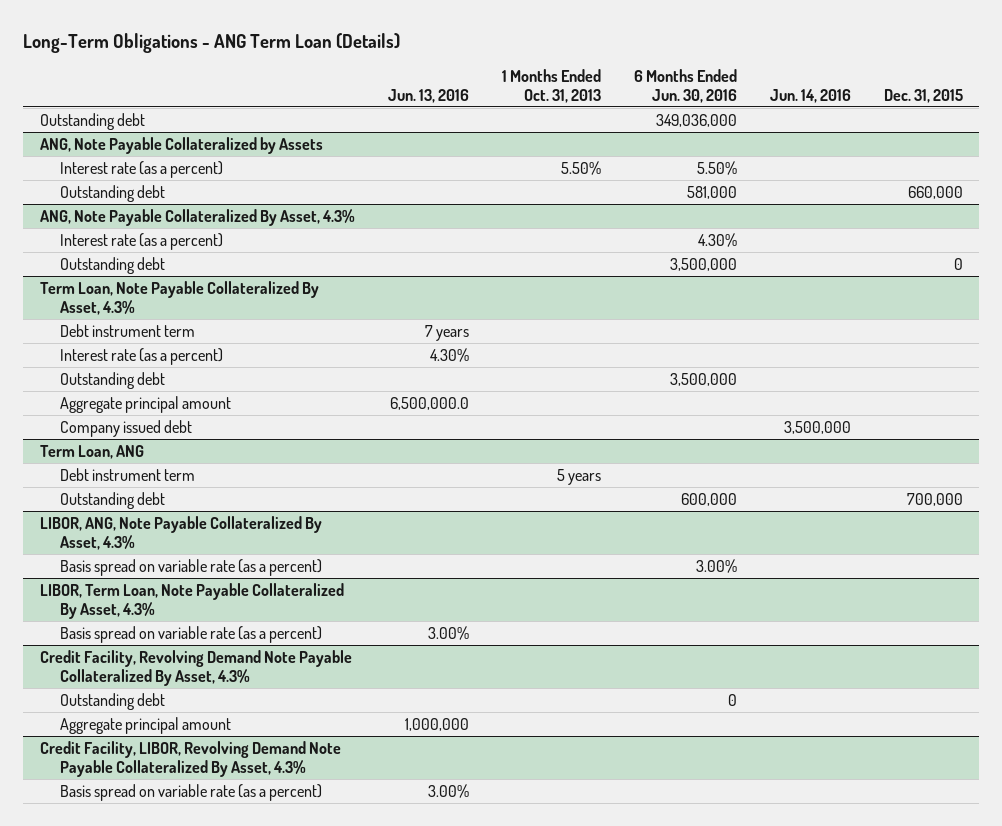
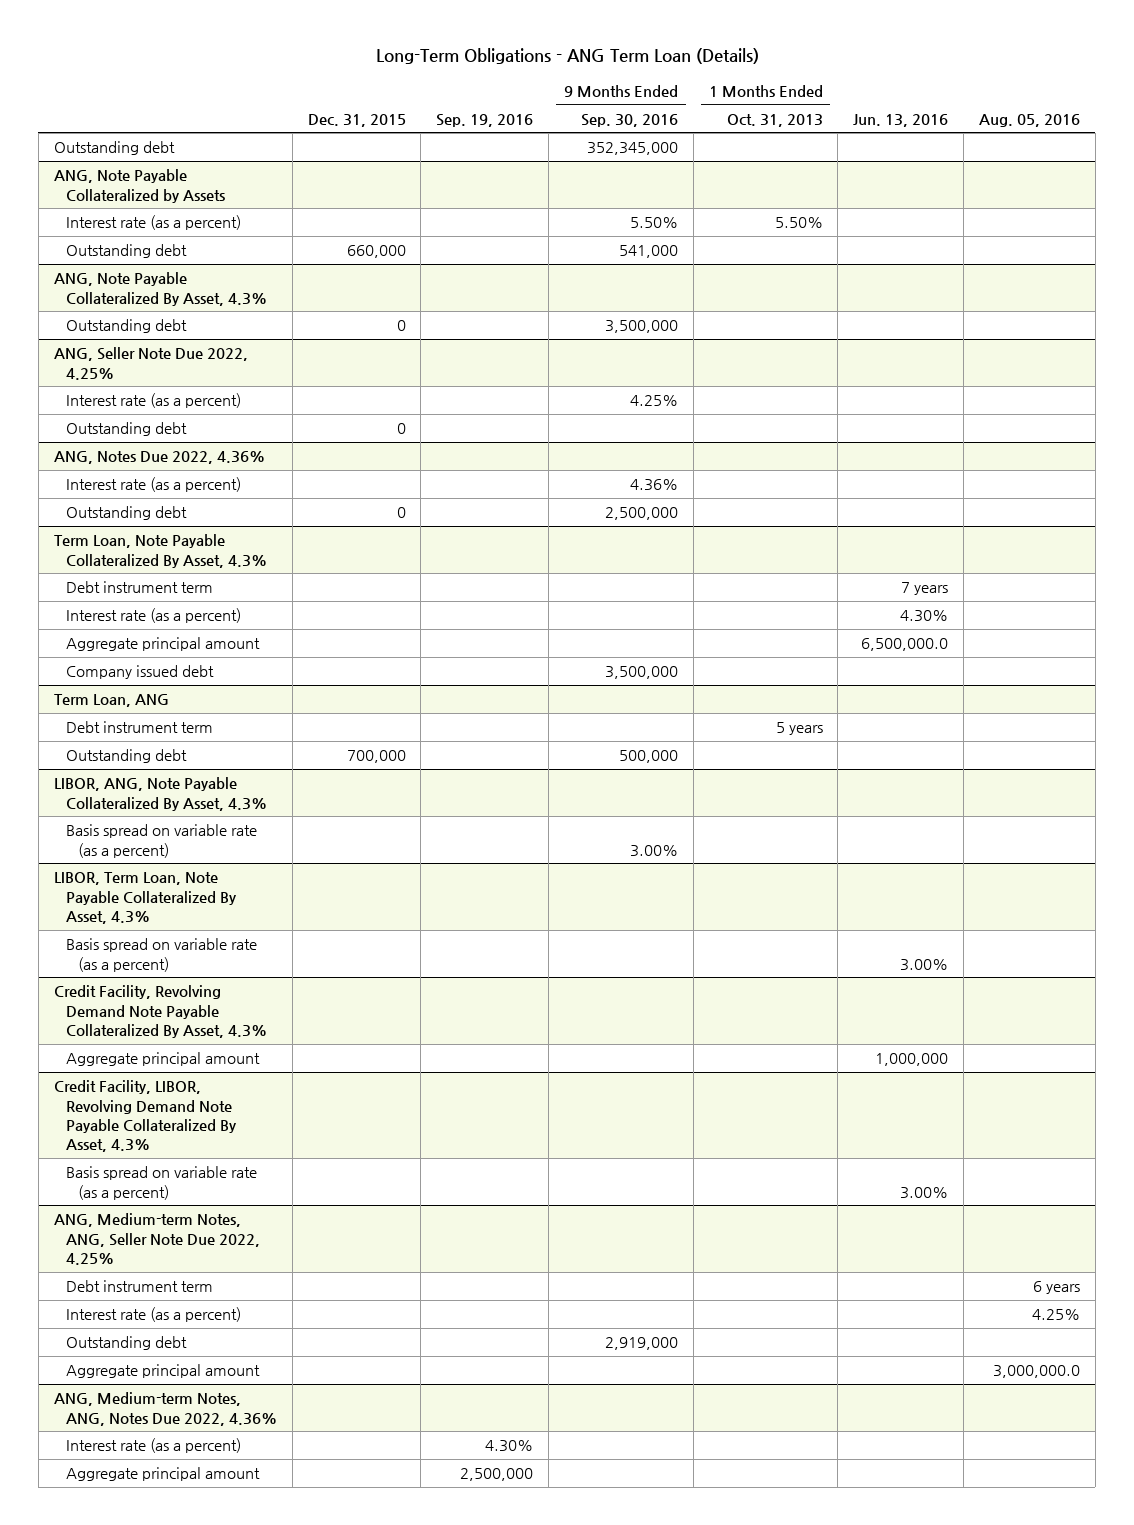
- | Jun. 13, 2016 | 1 Months Ended Oct. 31, 2013 | 6 Months Ended Jun. 30, 2016 | Jun. 14, 2016 | Dec. 31, 2015
+ | Dec. 31, 2015 | Sep. 19, 2016 | 9 Months Ended Sep. 30, 2016 | 1 Months Ended Oct. 31, 2013 | Jun. 13, 2016 | Aug. 05, 2016
@ ANG, Note Payable Collateralized By Asset, 4.3%
- Interest rate (as a percent) | | | 4.30% | |
+ ANG, Seller Note Due 2022, 4.25%
+ Interest rate (as a percent) | | | 4.25% | | |
+ Outstanding debt | 0 | | | | |
+ ANG, Notes Due 2022, 4.36%
+ Interest rate (as a percent) | | | 4.36% | | |
+ Outstanding debt | 0 | | 2,500,000 | | |
@ Term Loan, Note Payable Collateralized By Asset, 4.3%
- Outstanding debt | | | 3,500,000 | |
@ Credit Facility, Revolving Demand Note Payable Collateralized By Asset, 4.3%
- Outstanding debt | | | 0 | |
+ ANG, Medium-term Notes, ANG, Seller Note Due 2022, 4.25%
+ Debt instrument term | | | | | | 6 years
+ Interest rate (as a percent) | | | | | | 4.25%
+ Outstanding debt | | | 2,919,000 | | |
+ Aggregate principal amount | | | | | | 3,000,000.0
+ ANG, Medium-term Notes, ANG, Notes Due 2022, 4.36%
+ Interest rate (as a percent) | | 4.30% | | | |
+ Aggregate principal amount | | 2,500,000 | | | |

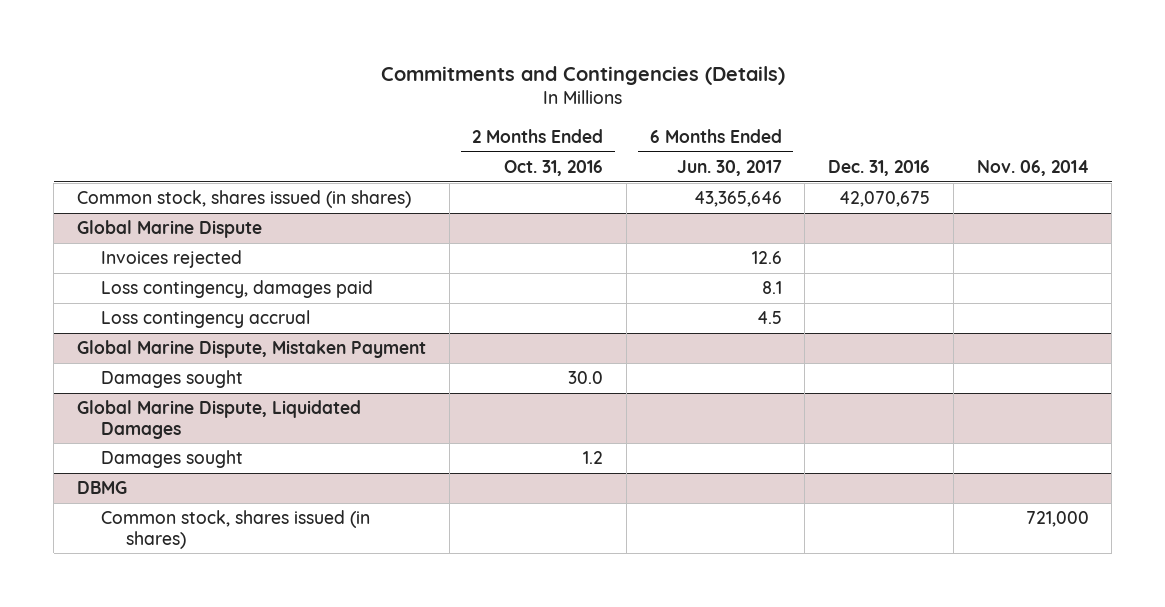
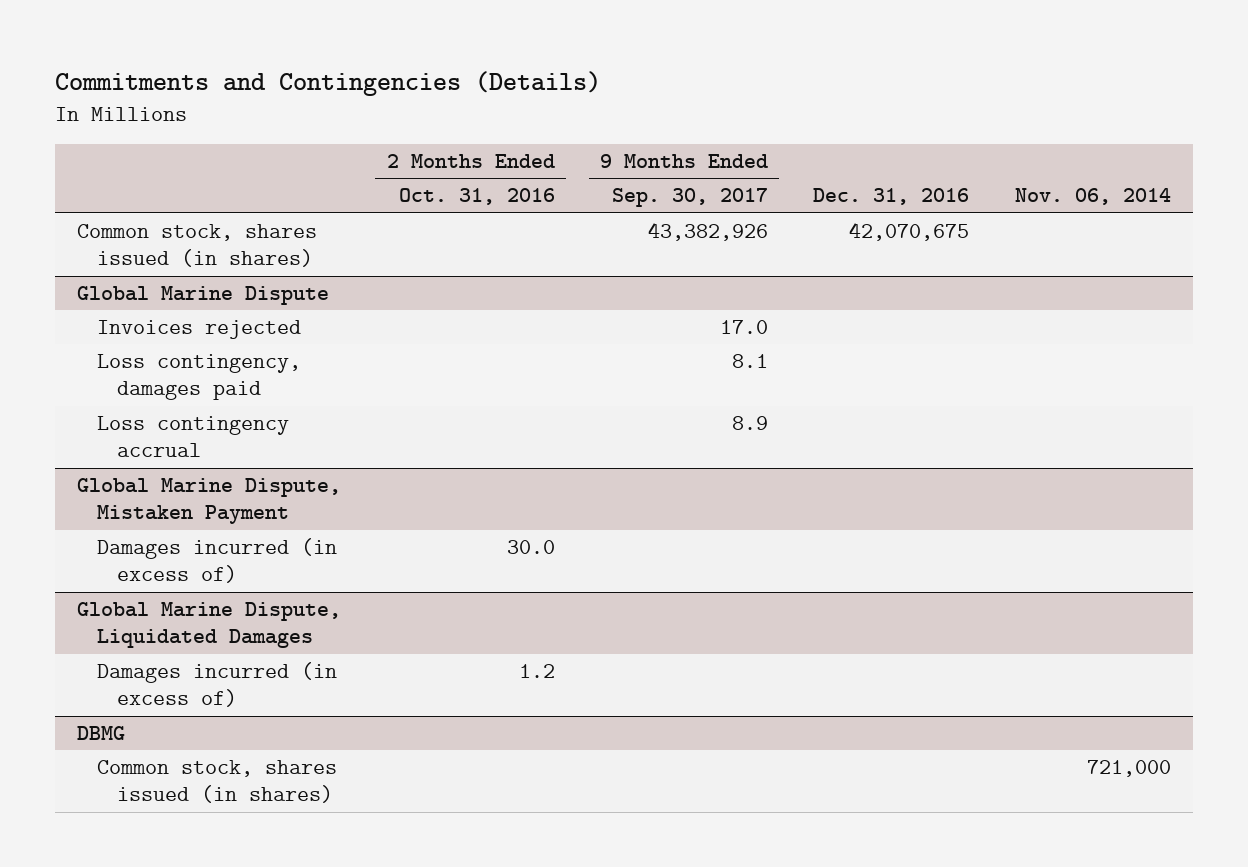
- | 2 Months Ended Oct. 31, 2016 | 6 Months Ended Jun. 30, 2017 | Dec. 31, 2016 | Nov. 06, 2014
+ | 2 Months Ended Oct. 31, 2016 | 9 Months Ended Sep. 30, 2017 | Dec. 31, 2016 | Nov. 06, 2014
@ Global Marine Dispute, Mistaken Payment
- Damages sought | 30.0 | | |
+ Damages incurred (in excess of) | 30.0 | | |
@ Global Marine Dispute, Liquidated Damages
- Damages sought | 1.2 | | |
+ Damages incurred (in excess of) | 1.2 | | |

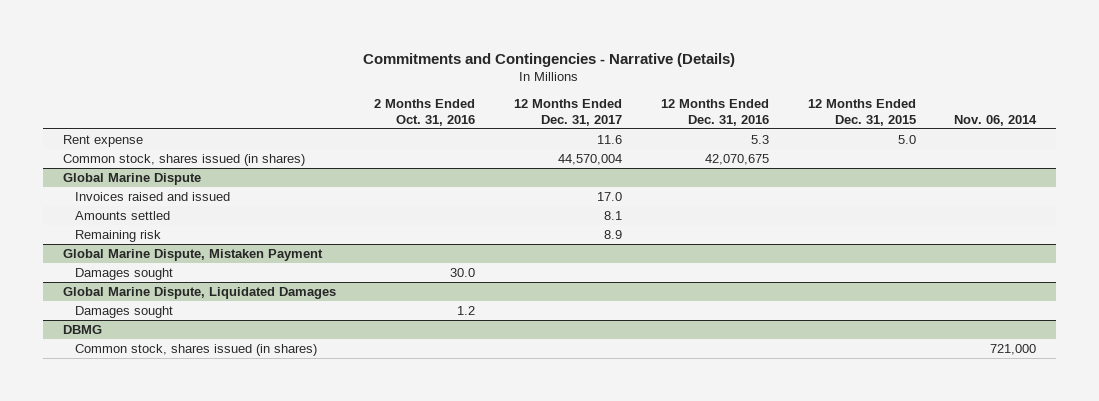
- Commitments and Contingencies (Details)
+ Commitments and Contingencies - Narrative (Details)
- | 2 Months Ended Oct. 31, 2016 | 9 Months Ended Sep. 30, 2017 | Dec. 31, 2016 | Nov. 06, 2014
+ | 2 Months Ended Oct. 31, 2016 | 12 Months Ended Dec. 31, 2017 | 12 Months Ended Dec. 31, 2016 | 12 Months Ended Dec. 31, 2015 | Nov. 06, 2014
+ Rent expense | | 11.6 | 5.3 | 5.0 |
@ Global Marine Dispute
- Invoices rejected | | 17.0 | |
- Loss contingency, damages paid | | 8.1 | |
- Loss contingency accrual | | 8.9 | |
+ Invoices raised and issued | | 17.0 | | |
+ Amounts settled | | 8.1 | | |
+ Remaining risk | | 8.9 | | |
@ Global Marine Dispute, Mistaken Payment
- Damages incurred (in excess of) | 30.0 | | |
+ Damages sought | 30.0 | | | |
@ Global Marine Dispute, Liquidated Damages
- Damages incurred (in excess of) | 1.2 | | |
+ Damages sought | 1.2 | | | |

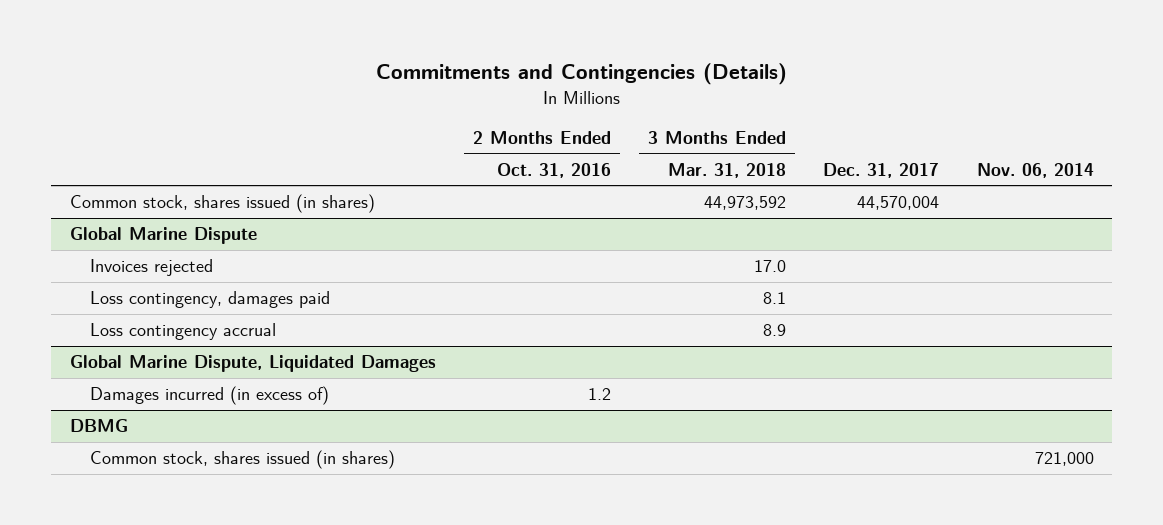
- Commitments and Contingencies - Narrative (Details)
+ Commitments and Contingencies (Details)
- | 2 Months Ended Oct. 31, 2016 | 12 Months Ended Dec. 31, 2017 | 12 Months Ended Dec. 31, 2016 | 12 Months Ended Dec. 31, 2015 | Nov. 06, 2014
+ | 2 Months Ended Oct. 31, 2016 | 3 Months Ended Mar. 31, 2018 | Dec. 31, 2017 | Nov. 06, 2014
- Rent expense | | 11.6 | 5.3 | 5.0 |
@ Global Marine Dispute
- Invoices raised and issued | | 17.0 | | |
- Amounts settled | | 8.1 | | |
- Remaining risk | | 8.9 | | |
- Global Marine Dispute, Mistaken Payment
- Damages sought | 30.0 | | | |
@ Global Marine Dispute
+ Invoices rejected | | 17.0 | |
+ Loss contingency, damages paid | | 8.1 | |
+ Loss contingency accrual | | 8.9 | |
@ Global Marine Dispute, Liquidated Damages
- Damages sought | 1.2 | | | |
+ Damages incurred (in excess of) | 1.2 | | |

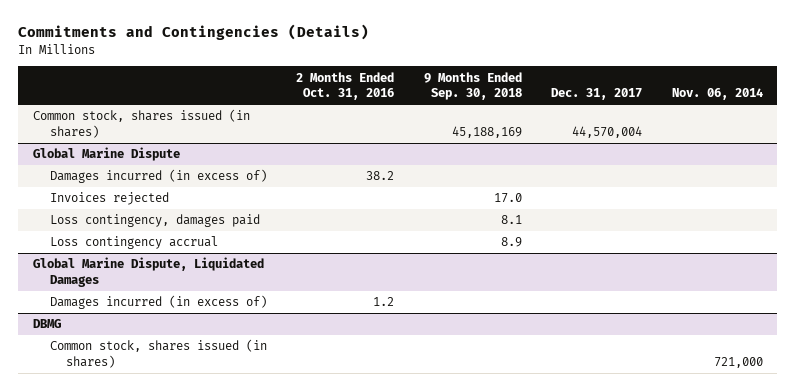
- | 2 Months Ended Oct. 31, 2016 | 3 Months Ended Mar. 31, 2018 | Dec. 31, 2017 | Nov. 06, 2014
+ | 2 Months Ended Oct. 31, 2016 | 9 Months Ended Sep. 30, 2018 | Dec. 31, 2017 | Nov. 06, 2014
@ Global Marine Dispute
+ Damages incurred (in excess of) | 38.2 | | |

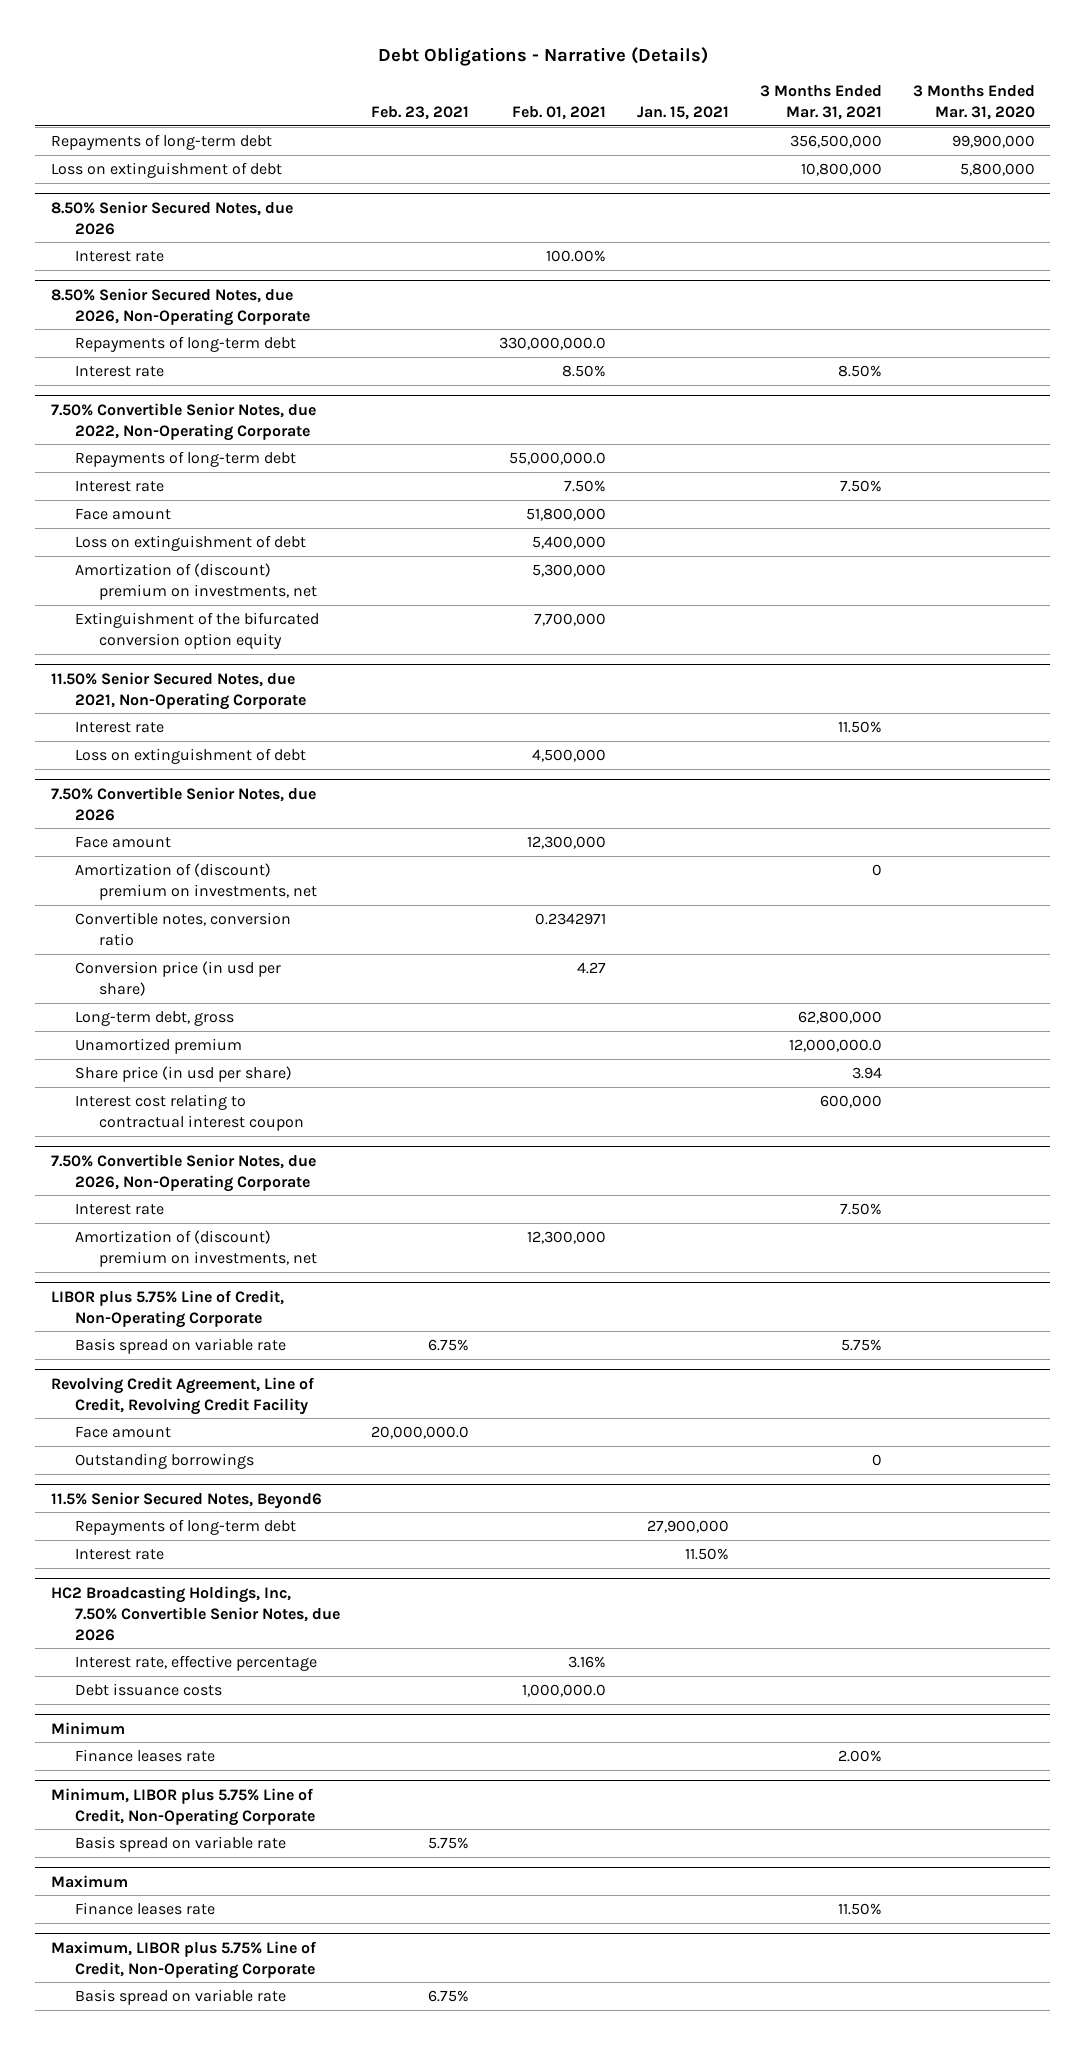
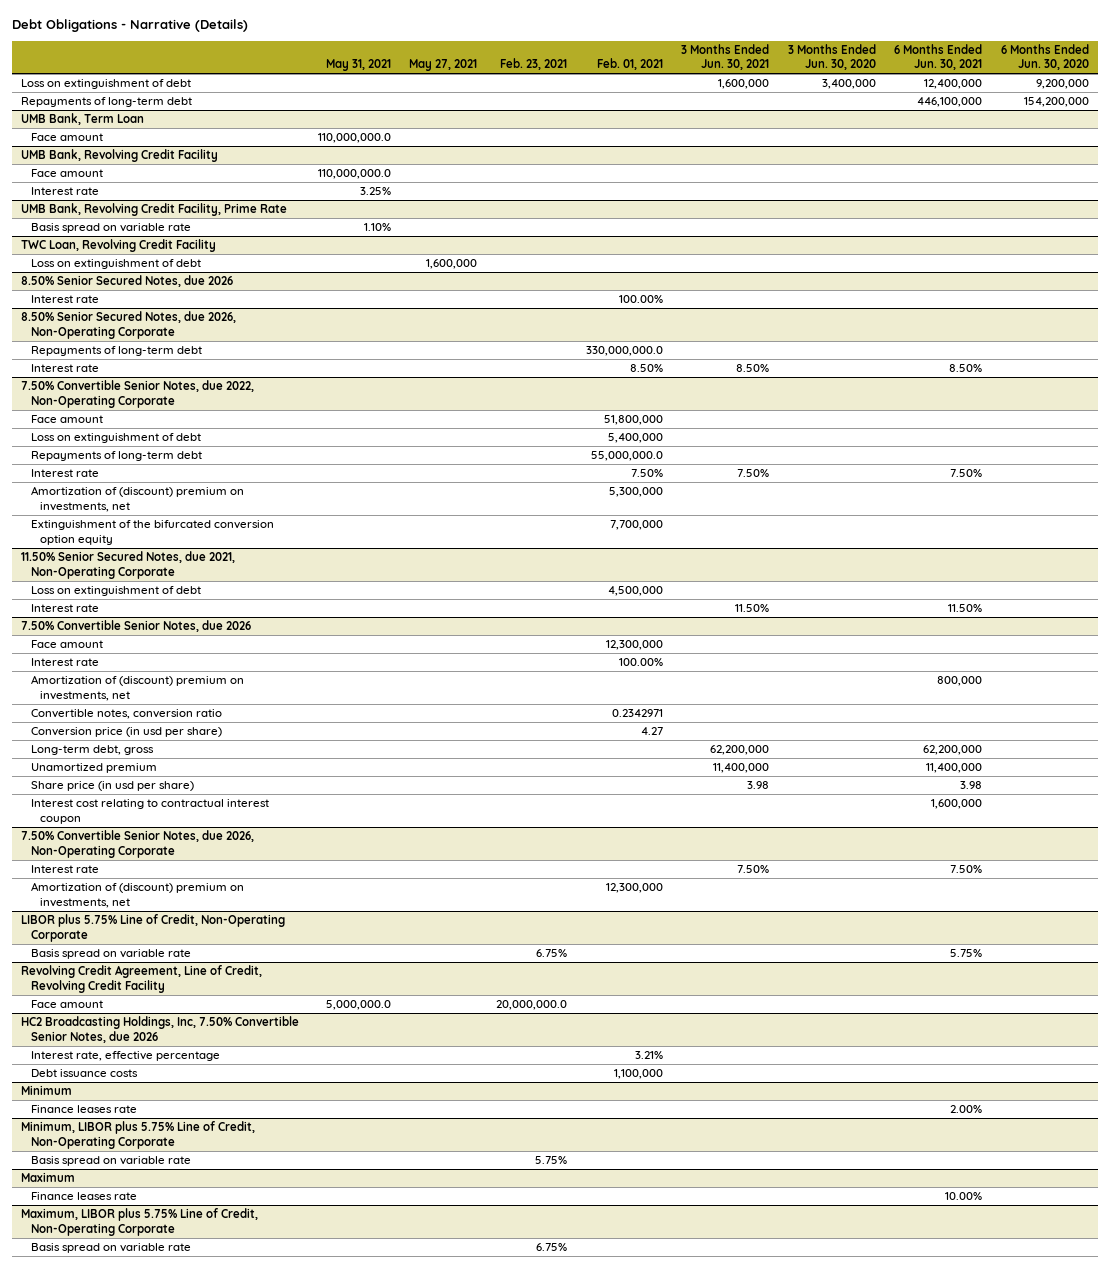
- | Feb. 23, 2021 | Feb. 01, 2021 | Jan. 15, 2021 | 3 Months Ended Mar. 31, 2021 | 3 Months Ended Mar. 31, 2020
+ | May 31, 2021 | May 27, 2021 | Feb. 23, 2021 | Feb. 01, 2021 | 3 Months Ended Jun. 30, 2021 | 3 Months Ended Jun. 30, 2020 | 6 Months Ended Jun. 30, 2021 | 6 Months Ended Jun. 30, 2020
moved down: Repayments of long-term debt | | | | | | | 446,100,000 | 154,200,000
+ UMB Bank, Term Loan
+ Face amount | 110,000,000.0 | | | | | | |
+ UMB Bank, Revolving Credit Facility
+ Face amount | 110,000,000.0 | | | | | | |
+ Interest rate | 3.25% | | | | | | |
+ UMB Bank, Revolving Credit Facility, Prime Rate
+ Basis spread on variable rate | 1.10% | | | | | | |
+ TWC Loan, Revolving Credit Facility
+ Loss on extinguishment of debt | | 1,600,000 | | | | | |
@ 7.50% Convertible Senior Notes, due 2022, Non-Operating Corporate
moved down: Repayments of long-term debt | | | | 55,000,000.0 | | | |
moved down: Interest rate | | | | 7.50% | 7.50% | | 7.50% |
@ 11.50% Senior Secured Notes, due 2021, Non-Operating Corporate
moved down: Interest rate | | | | | 11.50% | | 11.50% |
@ 7.50% Convertible Senior Notes, due 2026
+ Interest rate | | | | 100.00% | | | |
@ Revolving Credit Agreement, Line of Credit, Revolving Credit Facility
- Outstanding borrowings | | | | 0 |
- 11.5% Senior Secured Notes, Beyond6
- Repayments of long-term debt | | | 27,900,000 | |
- Interest rate | | | 11.50% | |
@ HC2 Broadcasting Holdings, Inc, 7.50% Convertible Senior Notes, due 2026
- Interest rate, effective percentage | | 3.16% | | |
- Debt issuance costs | | 1,000,000.0 | | |
+ Interest rate, effective percentage | | | | 3.21% | | | |
+ Debt issuance costs | | | | 1,100,000 | | | |

